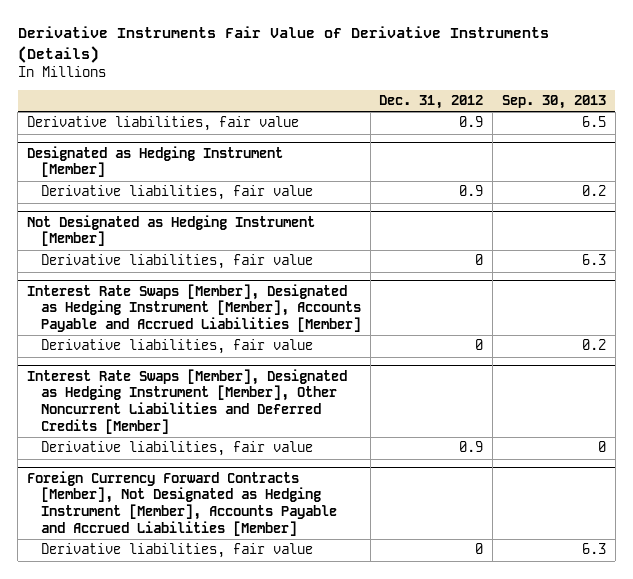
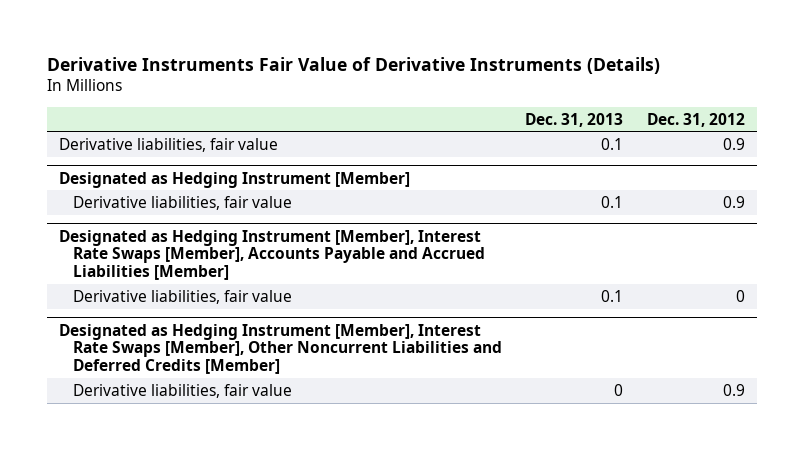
- | Dec. 31, 2012 | Sep. 30, 2013
+ | Dec. 31, 2013 | Dec. 31, 2012
- Not Designated as Hedging Instrument [Member]
- Derivative liabilities, fair value | 0 | 6.3
- Interest Rate Swaps [Member], Designated as Hedging Instrument [Member], Accounts Payable and Accrued Liabilities [Member]
+ Designated as Hedging Instrument [Member], Interest Rate Swaps [Member], Accounts Payable and Accrued Liabilities [Member]
- Interest Rate Swaps [Member], Designated as Hedging Instrument [Member], Other Noncurrent Liabilities and Deferred Credits [Member]
+ Designated as Hedging Instrument [Member], Interest Rate Swaps [Member], Other Noncurrent Liabilities and Deferred Credits [Member]
- Foreign Currency Forward Contracts [Member], Not Designated as Hedging Instrument [Member], Accounts Payable and Accrued Liabilities [Member]
- Derivative liabilities, fair value | 0 | 6.3

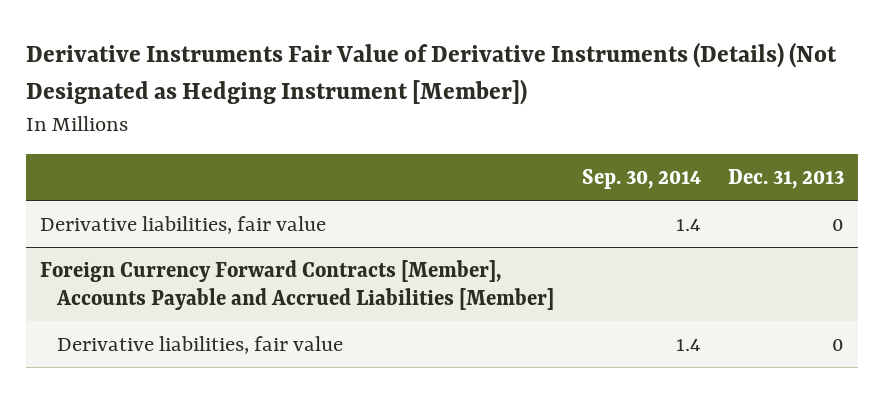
- Derivative Instruments Fair Value of Derivative Instruments (Details)
+ Derivative Instruments Fair Value of Derivative Instruments (Details) (Not Designated as Hedging Instrument [Member])
- | Dec. 31, 2013 | Dec. 31, 2012
+ | Sep. 30, 2014 | Dec. 31, 2013
- Derivative liabilities, fair value | 0.1 | 0.9
- Designated as Hedging Instrument [Member]
- Derivative liabilities, fair value | 0.1 | 0.9
- Designated as Hedging Instrument [Member], Interest Rate Swaps [Member], Accounts Payable and Accrued Liabilities [Member]
- Derivative liabilities, fair value | 0.1 | 0
- Designated as Hedging Instrument [Member], Interest Rate Swaps [Member], Other Noncurrent Liabilities and Deferred Credits [Member]
+ Foreign Currency Forward Contracts [Member], Accounts Payable and Accrued Liabilities [Member]
+ Derivative liabilities, fair value | 1.4 | 0

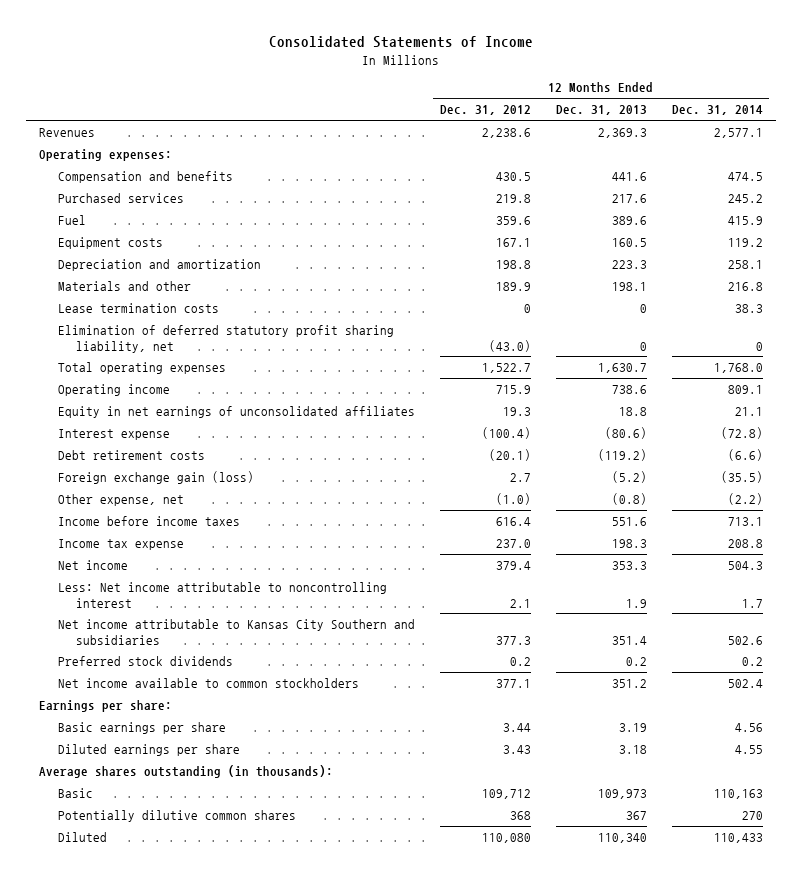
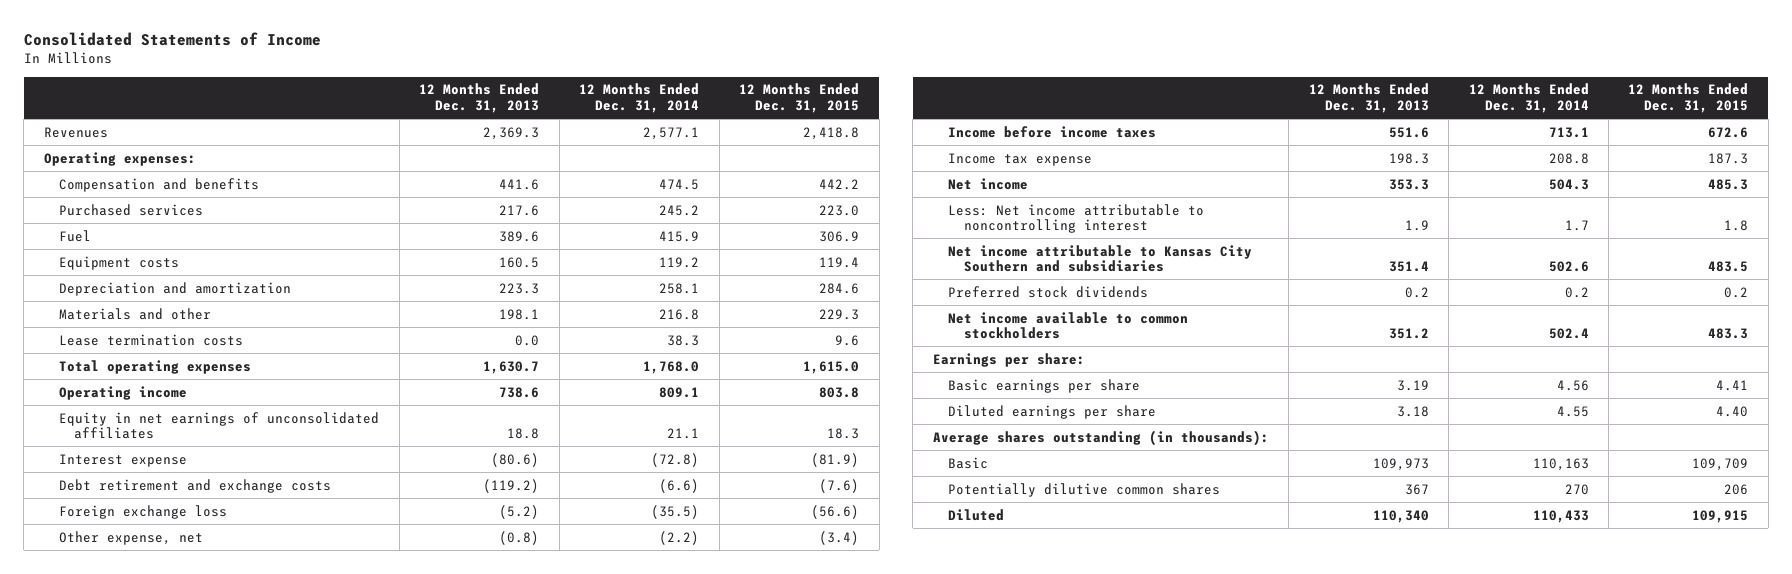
- | 12 Months Ended Dec. 31, 2012 | 12 Months Ended Dec. 31, 2013 | 12 Months Ended Dec. 31, 2014
+ | 12 Months Ended Dec. 31, 2013 | 12 Months Ended Dec. 31, 2014 | 12 Months Ended Dec. 31, 2015
- Lease termination costs | 0 | 0 | 38.3
- Elimination of deferred statutory profit sharing liability, net | (43.0) | 0 | 0
+ Lease termination costs | 0.0 | 38.3 | 9.6
- Debt retirement costs | (20.1) | (119.2) | (6.6)
- Foreign exchange gain (loss) | 2.7 | (5.2) | (35.5)
+ Debt retirement and exchange costs | (119.2) | (6.6) | (7.6)
+ Foreign exchange loss | (5.2) | (35.5) | (56.6)

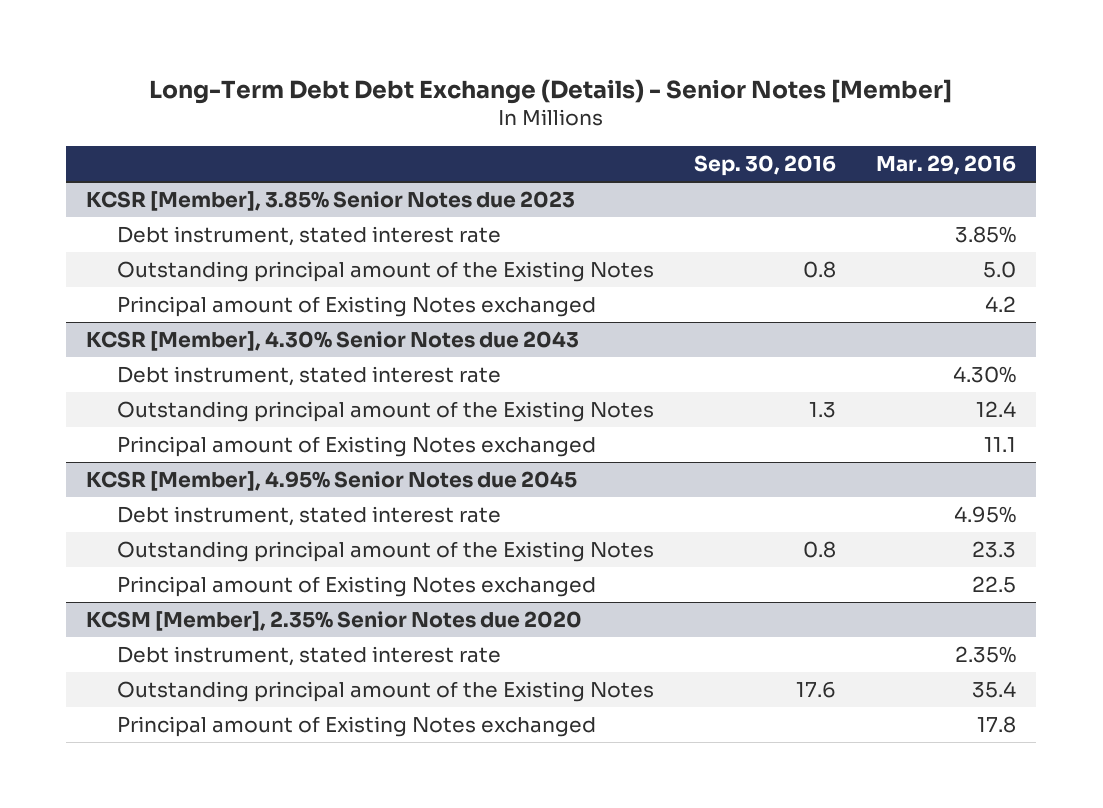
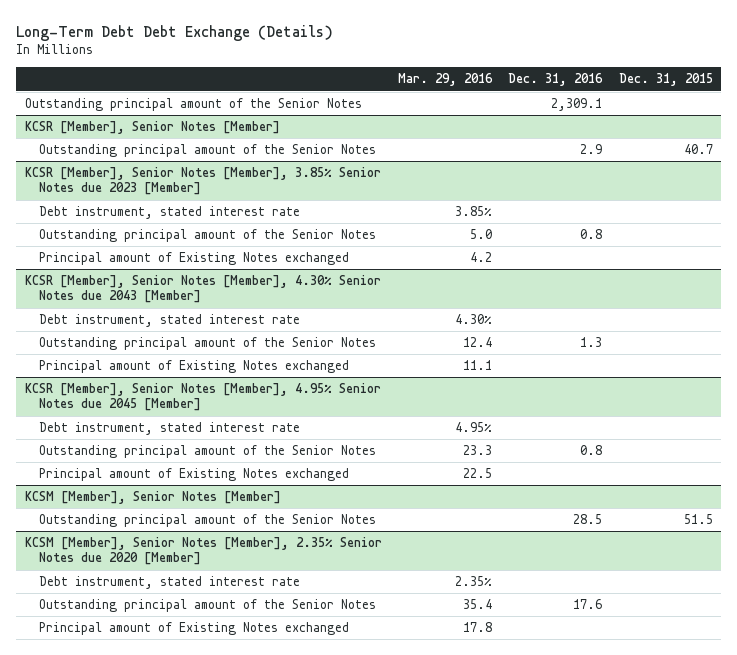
- Long-Term Debt Debt Exchange (Details) - Senior Notes [Member]
+ Long-Term Debt Debt Exchange (Details)
- | Sep. 30, 2016 | Mar. 29, 2016
+ | Mar. 29, 2016 | Dec. 31, 2016 | Dec. 31, 2015
- KCSR [Member], 3.85% Senior Notes due 2023
+ Outstanding principal amount of the Senior Notes | | 2,309.1 |
+ KCSR [Member], Senior Notes [Member]
+ Outstanding principal amount of the Senior Notes | | 2.9 | 40.7
+ KCSR [Member], Senior Notes [Member], 3.85% Senior Notes due 2023 [Member]
- Outstanding principal amount of the Existing Notes | 0.8 | 5.0
+ Outstanding principal amount of the Senior Notes | 5.0 | 0.8 |
- KCSR [Member], 4.30% Senior Notes due 2043
+ KCSR [Member], Senior Notes [Member], 4.30% Senior Notes due 2043 [Member]
- Outstanding principal amount of the Existing Notes | 1.3 | 12.4
+ Outstanding principal amount of the Senior Notes | 12.4 | 1.3 |
- KCSR [Member], 4.95% Senior Notes due 2045
+ KCSR [Member], Senior Notes [Member], 4.95% Senior Notes due 2045 [Member]
- Outstanding principal amount of the Existing Notes | 0.8 | 23.3
+ Outstanding principal amount of the Senior Notes | 23.3 | 0.8 |
- KCSM [Member], 2.35% Senior Notes due 2020
+ KCSM [Member], Senior Notes [Member]
+ Outstanding principal amount of the Senior Notes | | 28.5 | 51.5
+ KCSM [Member], Senior Notes [Member], 2.35% Senior Notes due 2020 [Member]
- Outstanding principal amount of the Existing Notes | 17.6 | 35.4
+ Outstanding principal amount of the Senior Notes | 35.4 | 17.6 |

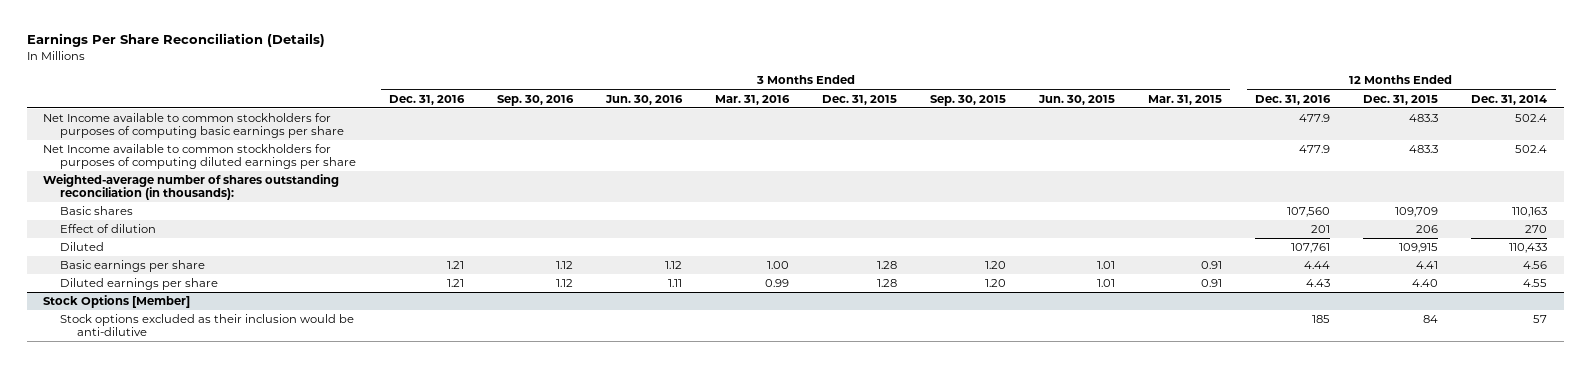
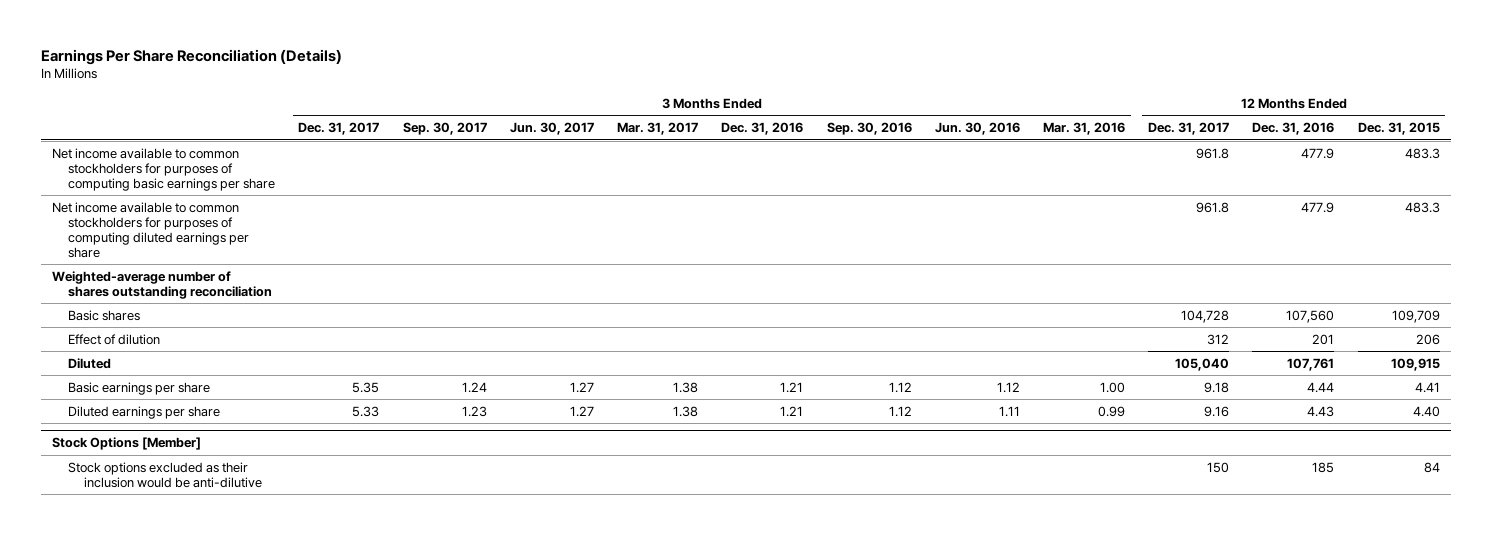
- | 3 Months Ended Dec. 31, 2016 | 3 Months Ended Sep. 30, 2016 | 3 Months Ended Jun. 30, 2016 | 3 Months Ended Mar. 31, 2016 | 3 Months Ended Dec. 31, 2015 | 3 Months Ended Sep. 30, 2015 | 3 Months Ended Jun. 30, 2015 | 3 Months Ended Mar. 31, 2015 | 12 Months Ended Dec. 31, 2016 | 12 Months Ended Dec. 31, 2015 | 12 Months Ended Dec. 31, 2014
+ | 3 Months Ended Dec. 31, 2017 | 3 Months Ended Sep. 30, 2017 | 3 Months Ended Jun. 30, 2017 | 3 Months Ended Mar. 31, 2017 | 3 Months Ended Dec. 31, 2016 | 3 Months Ended Sep. 30, 2016 | 3 Months Ended Jun. 30, 2016 | 3 Months Ended Mar. 31, 2016 | 12 Months Ended Dec. 31, 2017 | 12 Months Ended Dec. 31, 2016 | 12 Months Ended Dec. 31, 2015
- Net Income available to common stockholders for purposes of computing basic earnings per share | | | | | | | | | 477.9 | 483.3 | 502.4
- Net Income available to common stockholders for purposes of computing diluted earnings per share | | | | | | | | | 477.9 | 483.3 | 502.4
- Weighted-average number of shares outstanding reconciliation (in thousands):
+ Net income available to common stockholders for purposes of computing basic earnings per share | | | | | | | | | 961.8 | 477.9 | 483.3
+ Net income available to common stockholders for purposes of computing diluted earnings per share | | | | | | | | | 961.8 | 477.9 | 483.3
+ Weighted-average number of shares outstanding reconciliation

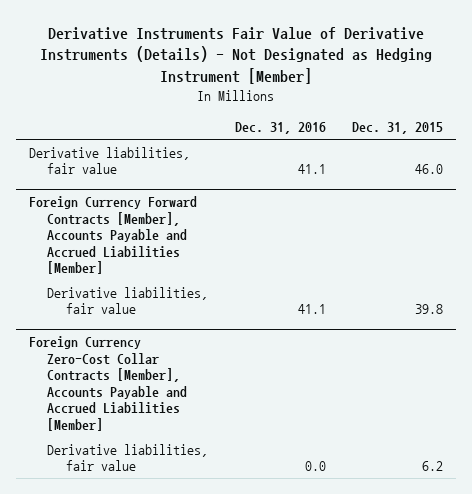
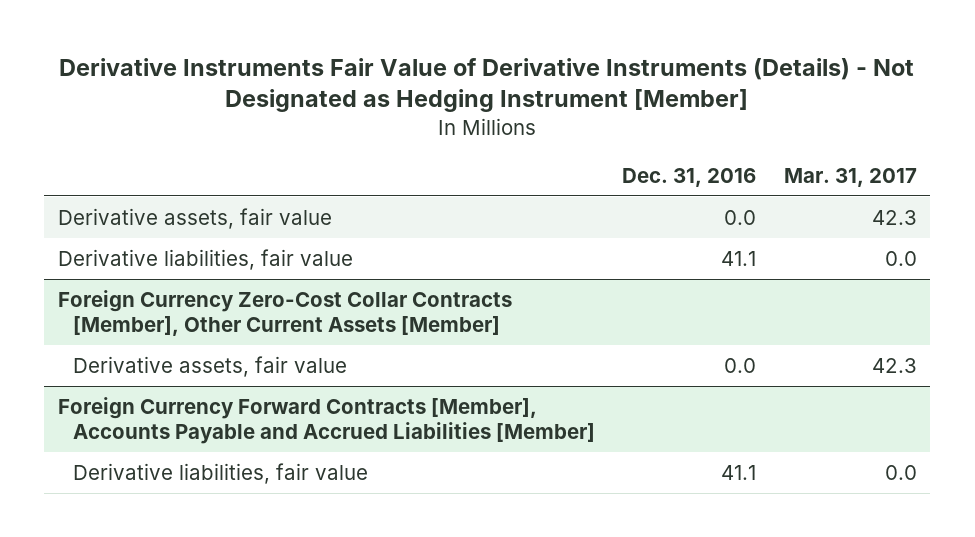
- | Dec. 31, 2016 | Dec. 31, 2015
+ | Dec. 31, 2016 | Mar. 31, 2017
+ Derivative assets, fair value | 0.0 | 42.3
+ Foreign Currency Zero-Cost Collar Contracts [Member], Other Current Assets [Member]
+ Derivative assets, fair value | 0.0 | 42.3
- Foreign Currency Zero-Cost Collar Contracts [Member], Accounts Payable and Accrued Liabilities [Member]
- Derivative liabilities, fair value | 0.0 | 6.2

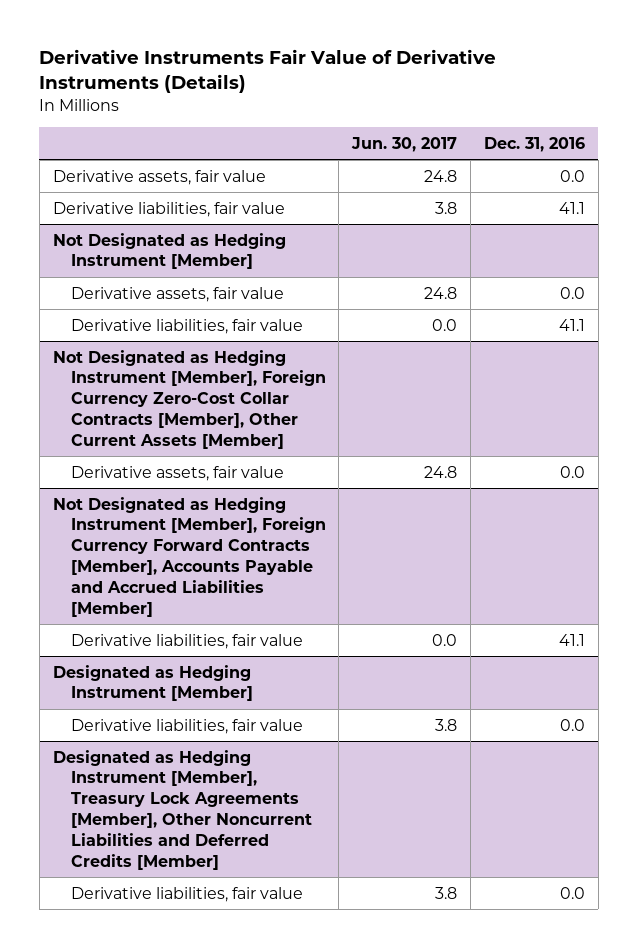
- Derivative Instruments Fair Value of Derivative Instruments (Details) - Not Designated as Hedging Instrument [Member]
+ Derivative Instruments Fair Value of Derivative Instruments (Details)
- | Dec. 31, 2016 | Mar. 31, 2017
+ | Jun. 30, 2017 | Dec. 31, 2016
- Foreign Currency Zero-Cost Collar Contracts [Member], Other Current Assets [Member]
+ Not Designated as Hedging Instrument [Member]
- Foreign Currency Forward Contracts [Member], Accounts Payable and Accrued Liabilities [Member]
+ Not Designated as Hedging Instrument [Member], Foreign Currency Zero-Cost Collar Contracts [Member], Other Current Assets [Member]
+ Derivative assets, fair value | 24.8 | 0.0
+ Not Designated as Hedging Instrument [Member], Foreign Currency Forward Contracts [Member], Accounts Payable and Accrued Liabilities [Member]
+ Derivative liabilities, fair value | 0.0 | 41.1
+ Designated as Hedging Instrument [Member]
+ Derivative liabilities, fair value | 3.8 | 0.0
+ Designated as Hedging Instrument [Member], Treasury Lock Agreements [Member], Other Noncurrent Liabilities and Deferred Credits [Member]
+ Derivative liabilities, fair value | 3.8 | 0.0

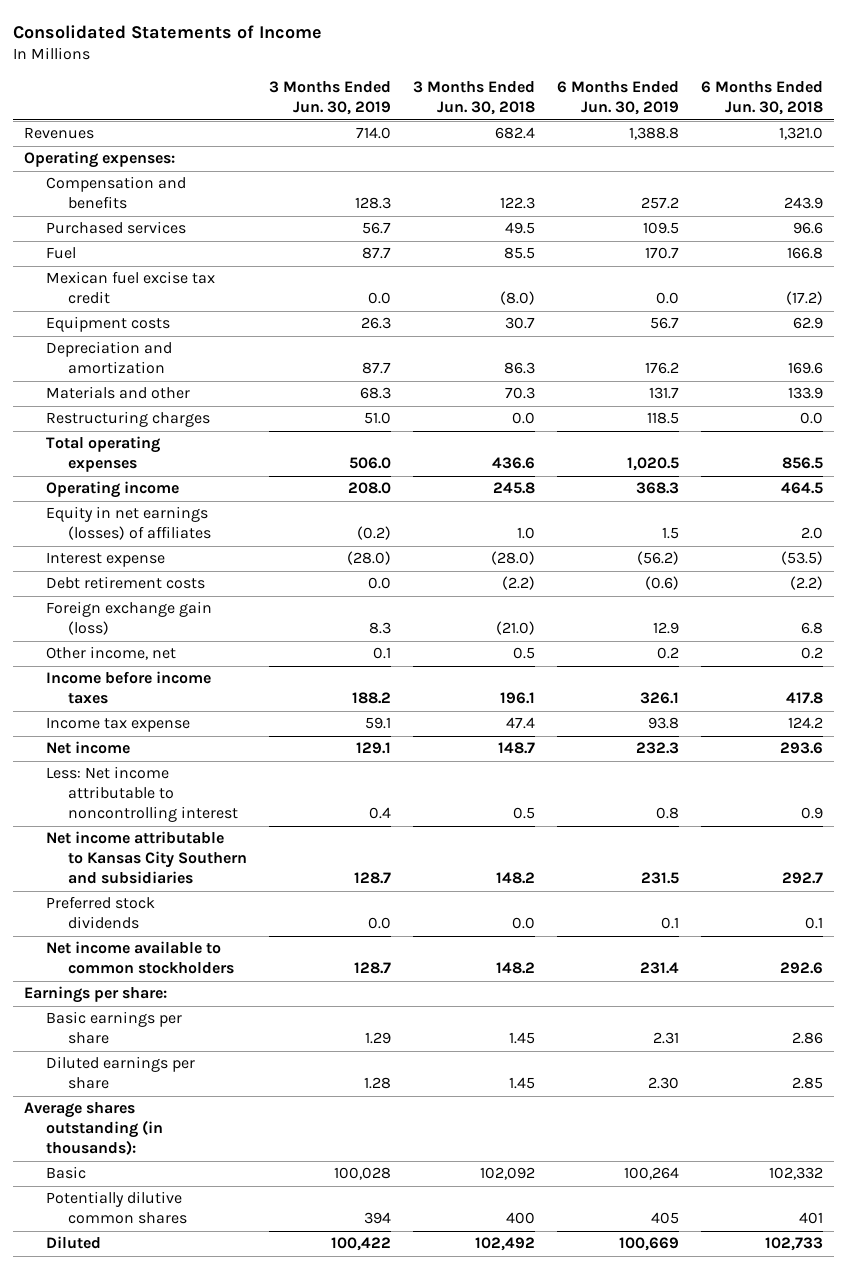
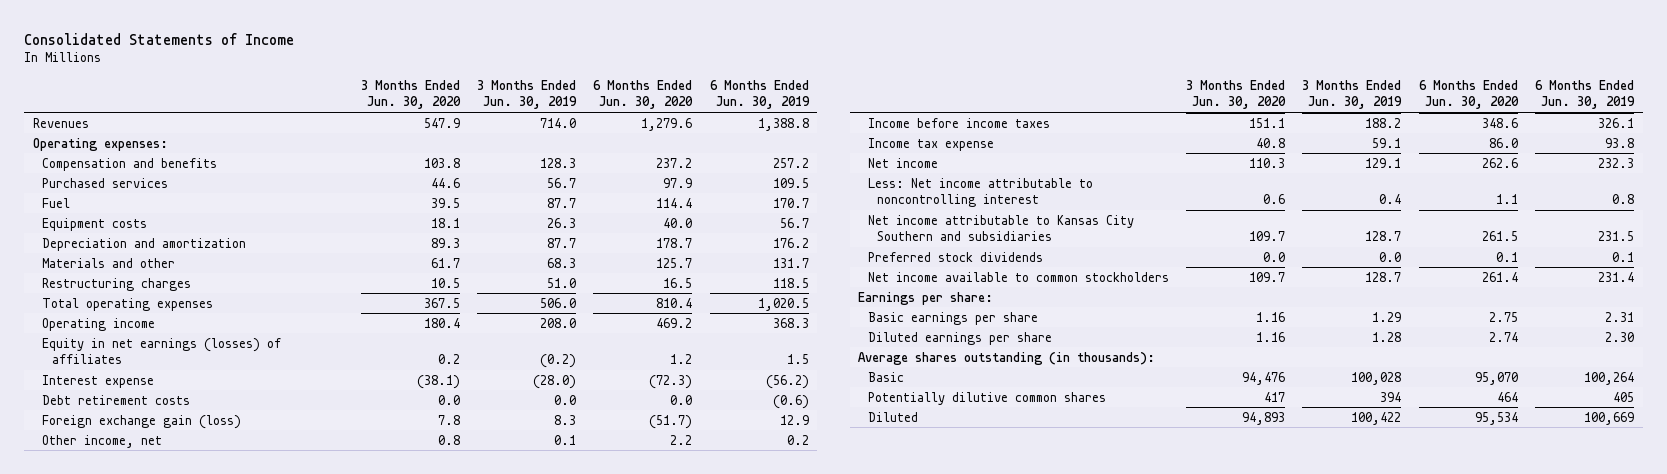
- | 3 Months Ended Jun. 30, 2019 | 3 Months Ended Jun. 30, 2018 | 6 Months Ended Jun. 30, 2019 | 6 Months Ended Jun. 30, 2018
+ | 3 Months Ended Jun. 30, 2020 | 3 Months Ended Jun. 30, 2019 | 6 Months Ended Jun. 30, 2020 | 6 Months Ended Jun. 30, 2019
- Mexican fuel excise tax credit | 0.0 | (8.0) | 0.0 | (17.2)

